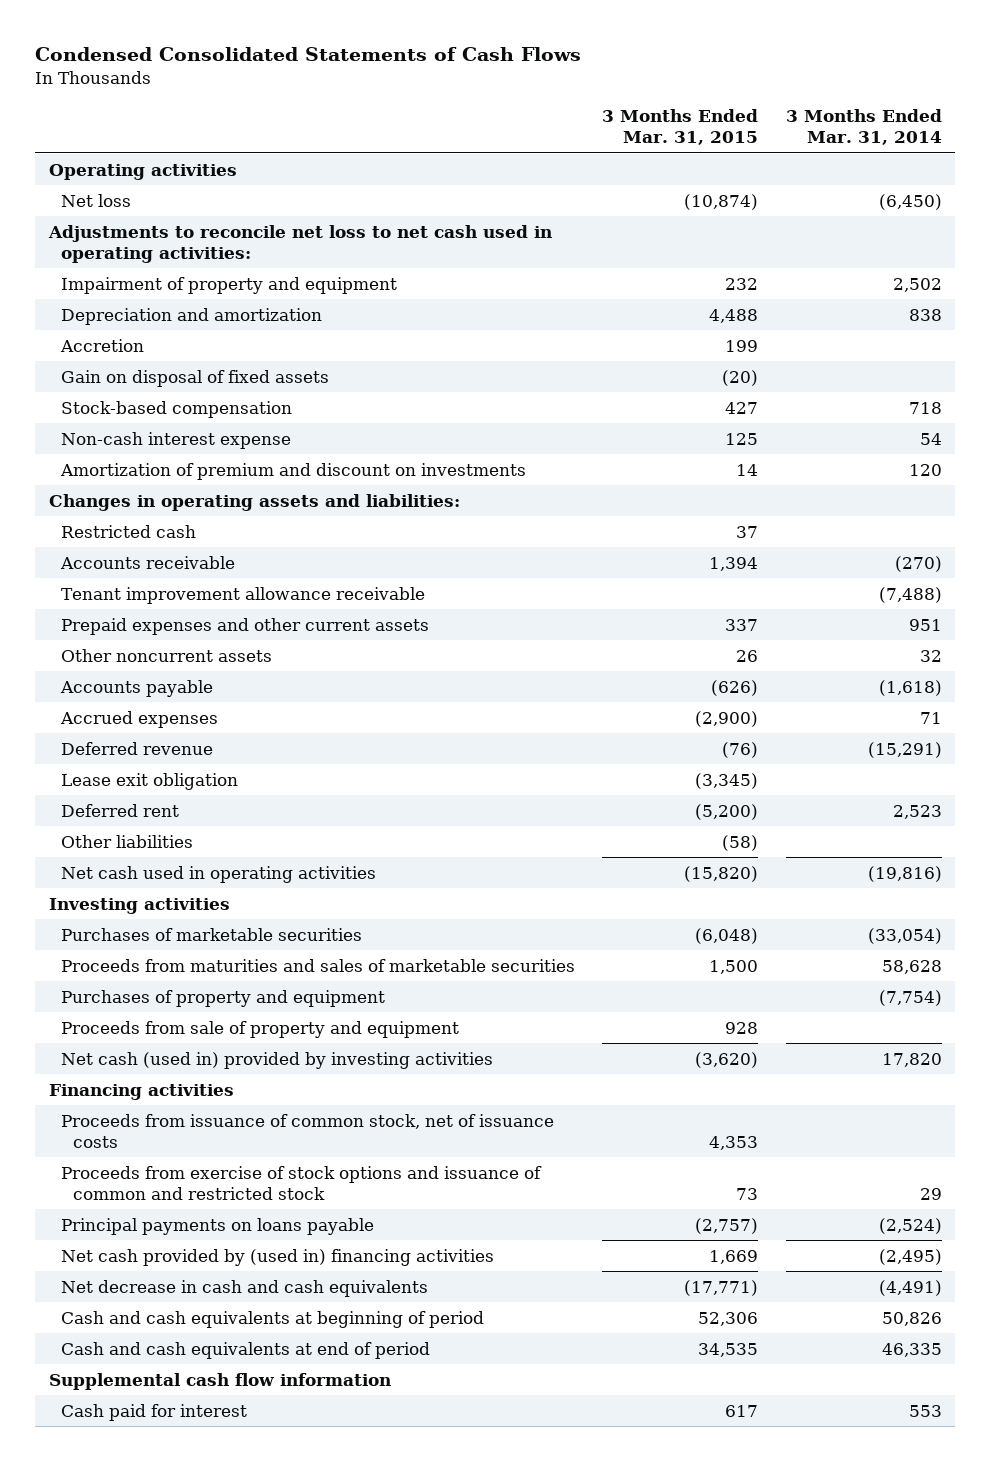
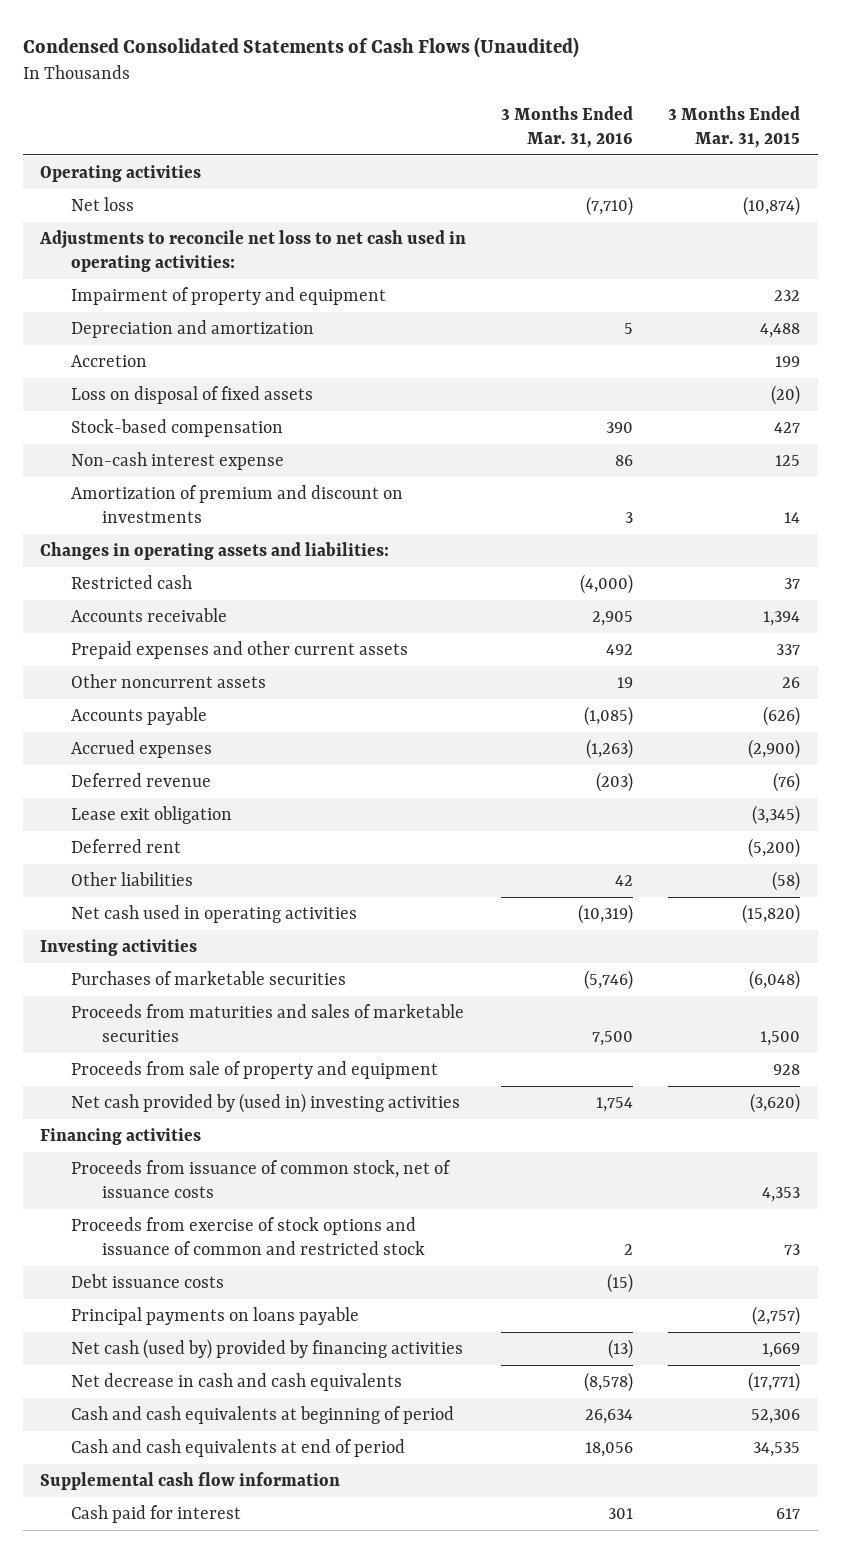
- Condensed Consolidated Statements of Cash Flows
+ Condensed Consolidated Statements of Cash Flows (Unaudited)
- | 3 Months Ended Mar. 31, 2015 | 3 Months Ended Mar. 31, 2014
+ | 3 Months Ended Mar. 31, 2016 | 3 Months Ended Mar. 31, 2015
- Gain on disposal of fixed assets | (20) |
+ Loss on disposal of fixed assets | | (20)
- Tenant improvement allowance receivable | | (7,488)
- Purchases of property and equipment | | (7,754)
- Net cash (used in) provided by investing activities | (3,620) | 17,820
+ Net cash provided by (used in) investing activities | 1,754 | (3,620)
+ Debt issuance costs | (15) |
- Net cash provided by (used in) financing activities | 1,669 | (2,495)
+ Net cash (used by) provided by financing activities | (13) | 1,669

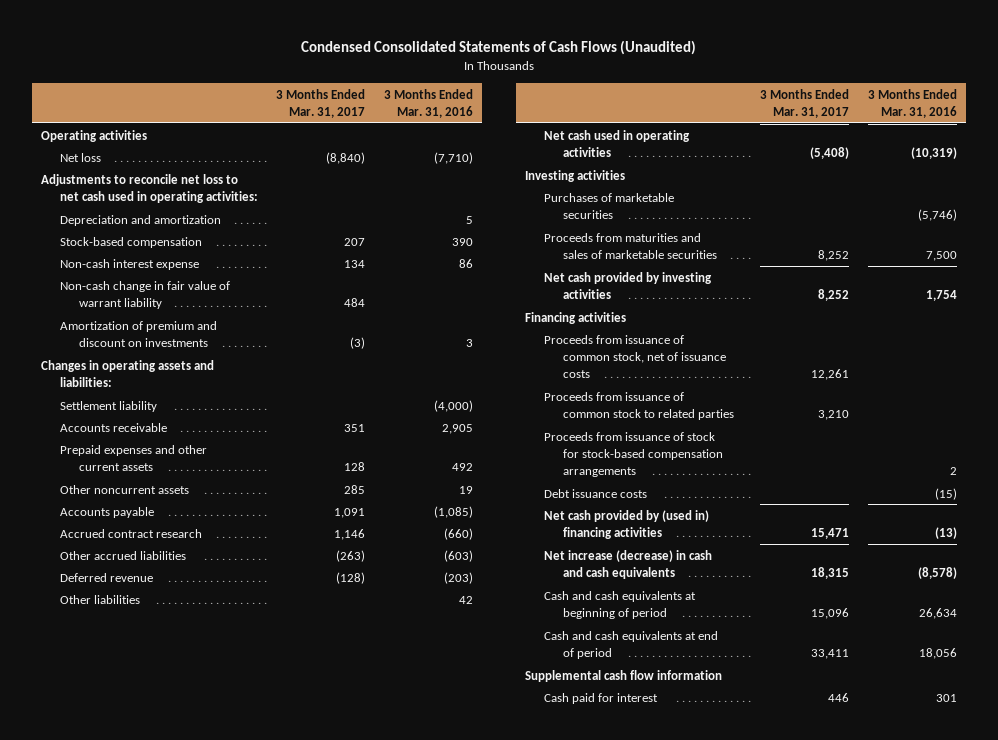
- | 3 Months Ended Mar. 31, 2016 | 3 Months Ended Mar. 31, 2015
+ | 3 Months Ended Mar. 31, 2017 | 3 Months Ended Mar. 31, 2016
- Impairment of property and equipment | | 232
- Accretion | | 199
- Loss on disposal of fixed assets | | (20)
+ Non-cash change in fair value of warrant liability | 484 |
- Restricted cash | (4,000) | 37
+ Settlement liability | | (4,000)
- Accrued expenses | (1,263) | (2,900)
+ Accrued contract research | 1,146 | (660)
+ Other accrued liabilities | (263) | (603)
- Lease exit obligation | | (3,345)
- Deferred rent | | (5,200)
- Proceeds from sale of property and equipment | | 928
- Net cash provided by (used in) investing activities | 1,754 | (3,620)
+ Net cash provided by investing activities | 8,252 | 1,754
- Proceeds from exercise of stock options and issuance of common and restricted stock | 2 | 73
+ Proceeds from issuance of common stock to related parties | 3,210 |
+ Proceeds from issuance of stock for stock-based compensation arrangements | | 2
- Principal payments on loans payable | | (2,757)
- Net cash (used by) provided by financing activities | (13) | 1,669
- Net decrease in cash and cash equivalents | (8,578) | (17,771)
+ Net cash provided by (used in) financing activities | 15,471 | (13)
+ Net increase (decrease) in cash and cash equivalents | 18,315 | (8,578)

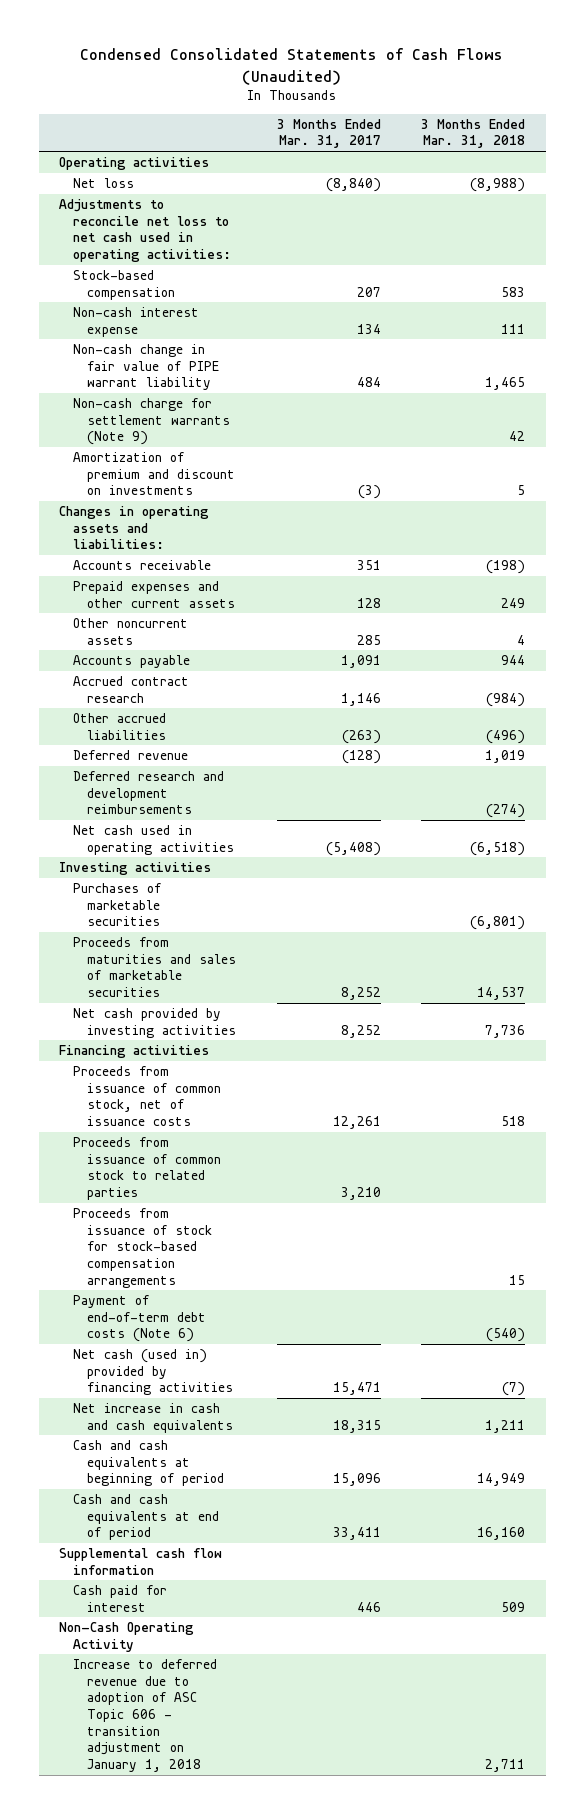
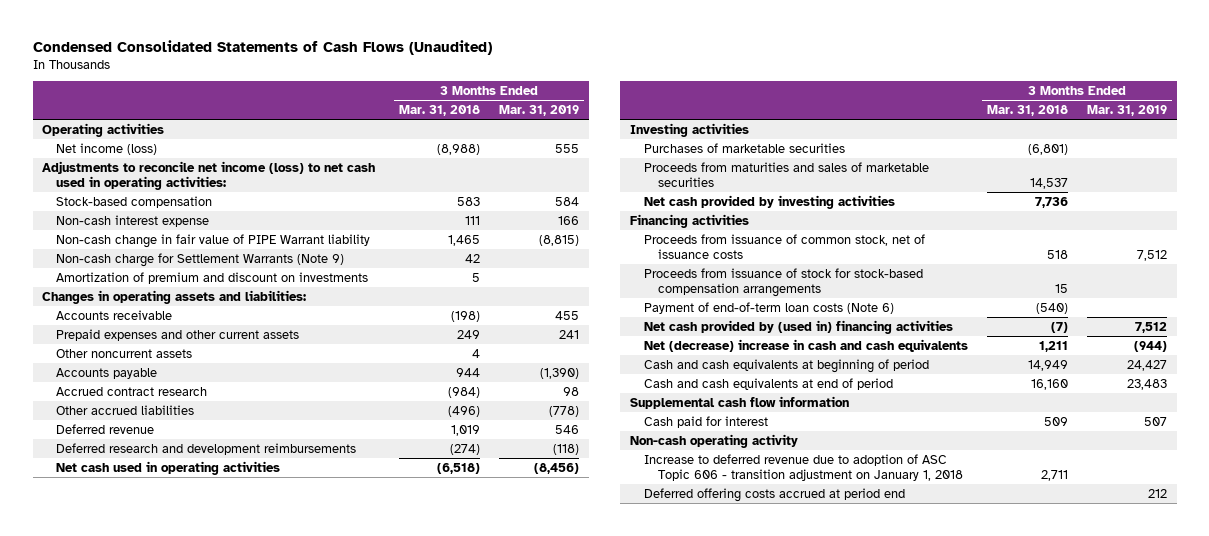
- | 3 Months Ended Mar. 31, 2017 | 3 Months Ended Mar. 31, 2018
+ | 3 Months Ended Mar. 31, 2018 | 3 Months Ended Mar. 31, 2019
- Net loss | (8,840) | (8,988)
- Adjustments to reconcile net loss to net cash used in operating activities:
+ Net income (loss) | (8,988) | 555
+ Adjustments to reconcile net income (loss) to net cash used in operating activities:
- Non-cash change in fair value of PIPE warrant liability | 484 | 1,465
- Non-cash charge for settlement warrants (Note 9) | | 42
+ Non-cash change in fair value of PIPE Warrant liability | 1,465 | (8,815)
+ Non-cash charge for Settlement Warrants (Note 9) | 42 |
- Proceeds from issuance of common stock to related parties | 3,210 |
- Payment of end-of-term debt costs (Note 6) | | (540)
- Net cash (used in) provided by financing activities | 15,471 | (7)
- Net increase in cash and cash equivalents | 18,315 | 1,211
+ Payment of end-of-term loan costs (Note 6) | (540) |
+ Net cash provided by (used in) financing activities | (7) | 7,512
+ Net (decrease) increase in cash and cash equivalents | 1,211 | (944)
- Non-Cash Operating Activity
+ Non-cash operating activity
+ Deferred offering costs accrued at period end | | 212

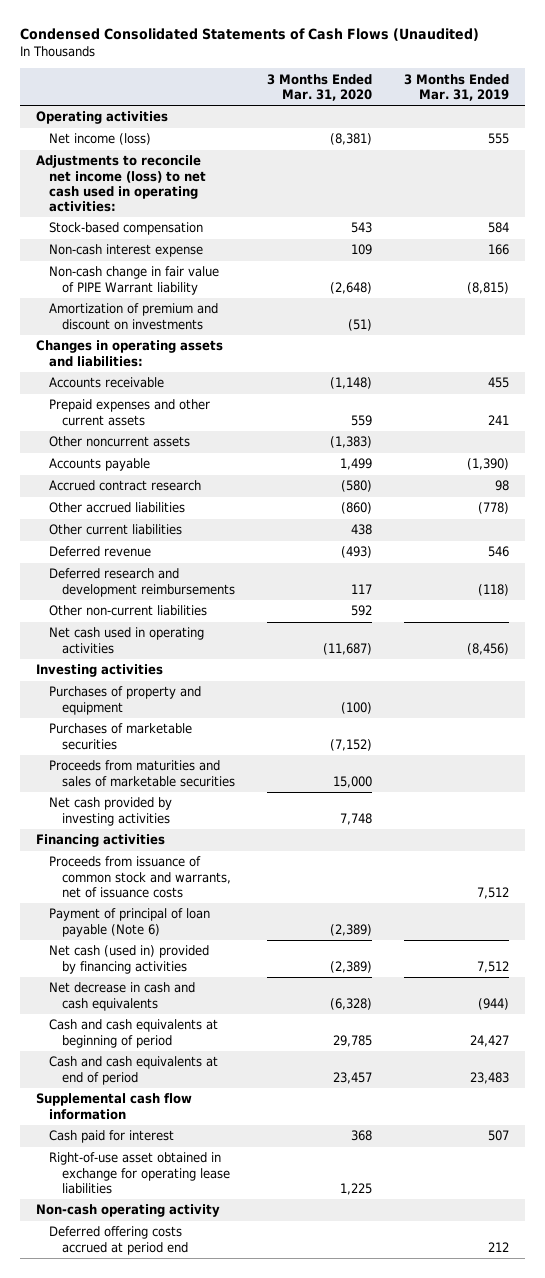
- | 3 Months Ended Mar. 31, 2018 | 3 Months Ended Mar. 31, 2019
+ | 3 Months Ended Mar. 31, 2020 | 3 Months Ended Mar. 31, 2019
- Non-cash charge for Settlement Warrants (Note 9) | 42 |
+ Other current liabilities | 438 |
+ Other non-current liabilities | 592 |
+ Purchases of property and equipment | (100) |
- Proceeds from issuance of common stock, net of issuance costs | 518 | 7,512
- Proceeds from issuance of stock for stock-based compensation arrangements | 15 |
- Payment of end-of-term loan costs (Note 6) | (540) |
- Net cash provided by (used in) financing activities | (7) | 7,512
- Net (decrease) increase in cash and cash equivalents | 1,211 | (944)
+ Proceeds from issuance of common stock and warrants, net of issuance costs | | 7,512
+ Payment of principal of loan payable (Note 6) | (2,389) |
+ Net cash (used in) provided by financing activities | (2,389) | 7,512
+ Net decrease in cash and cash equivalents | (6,328) | (944)
+ Right-of-use asset obtained in exchange for operating lease liabilities | 1,225 |
- Increase to deferred revenue due to adoption of ASC Topic 606 - transition adjustment on January 1, 2018 | 2,711 |

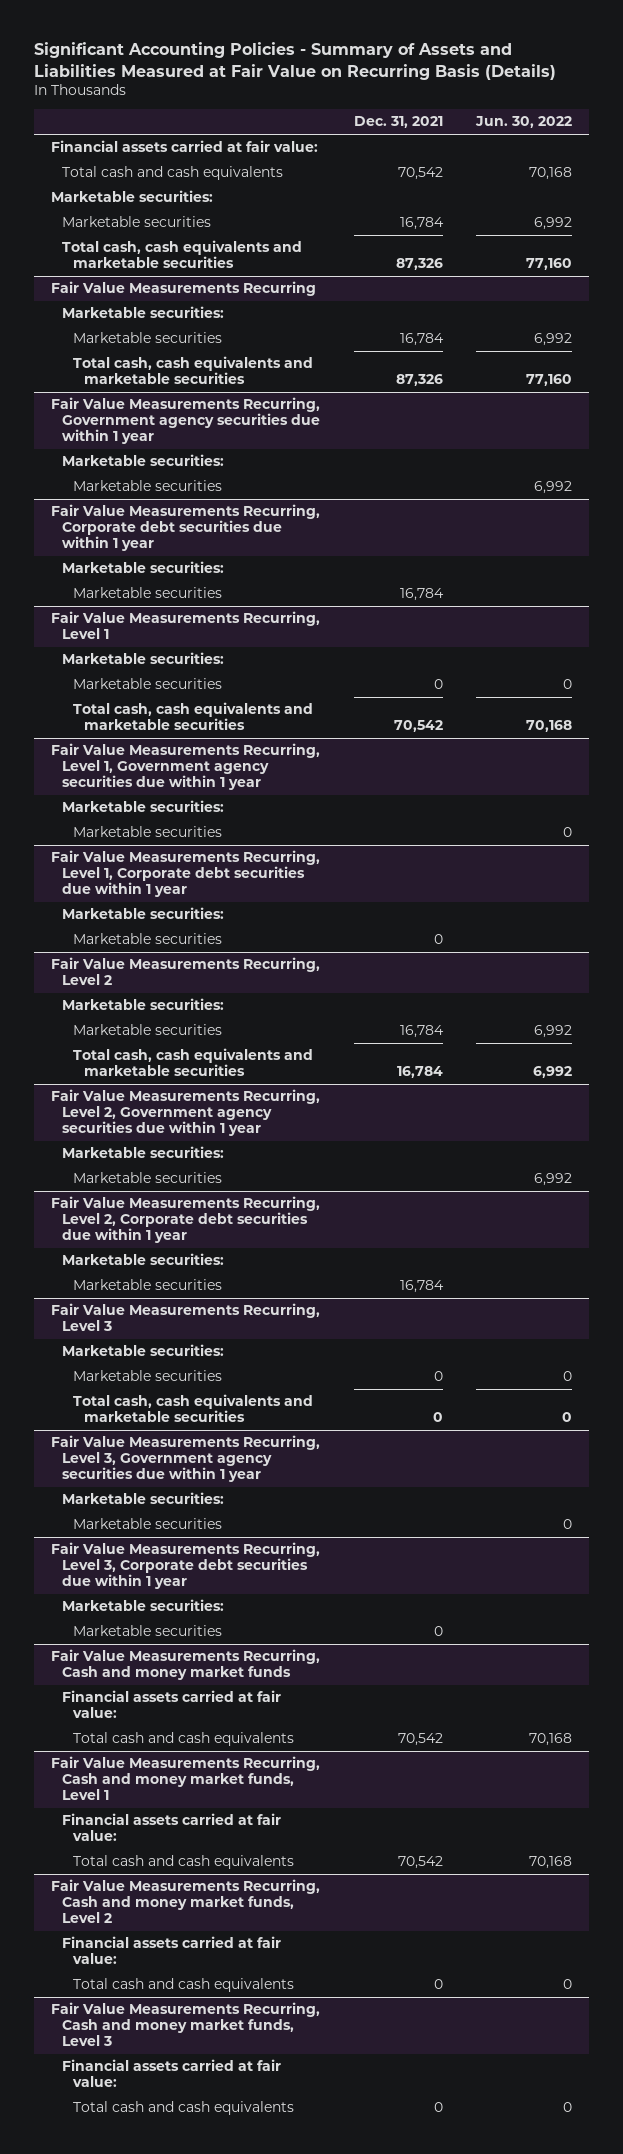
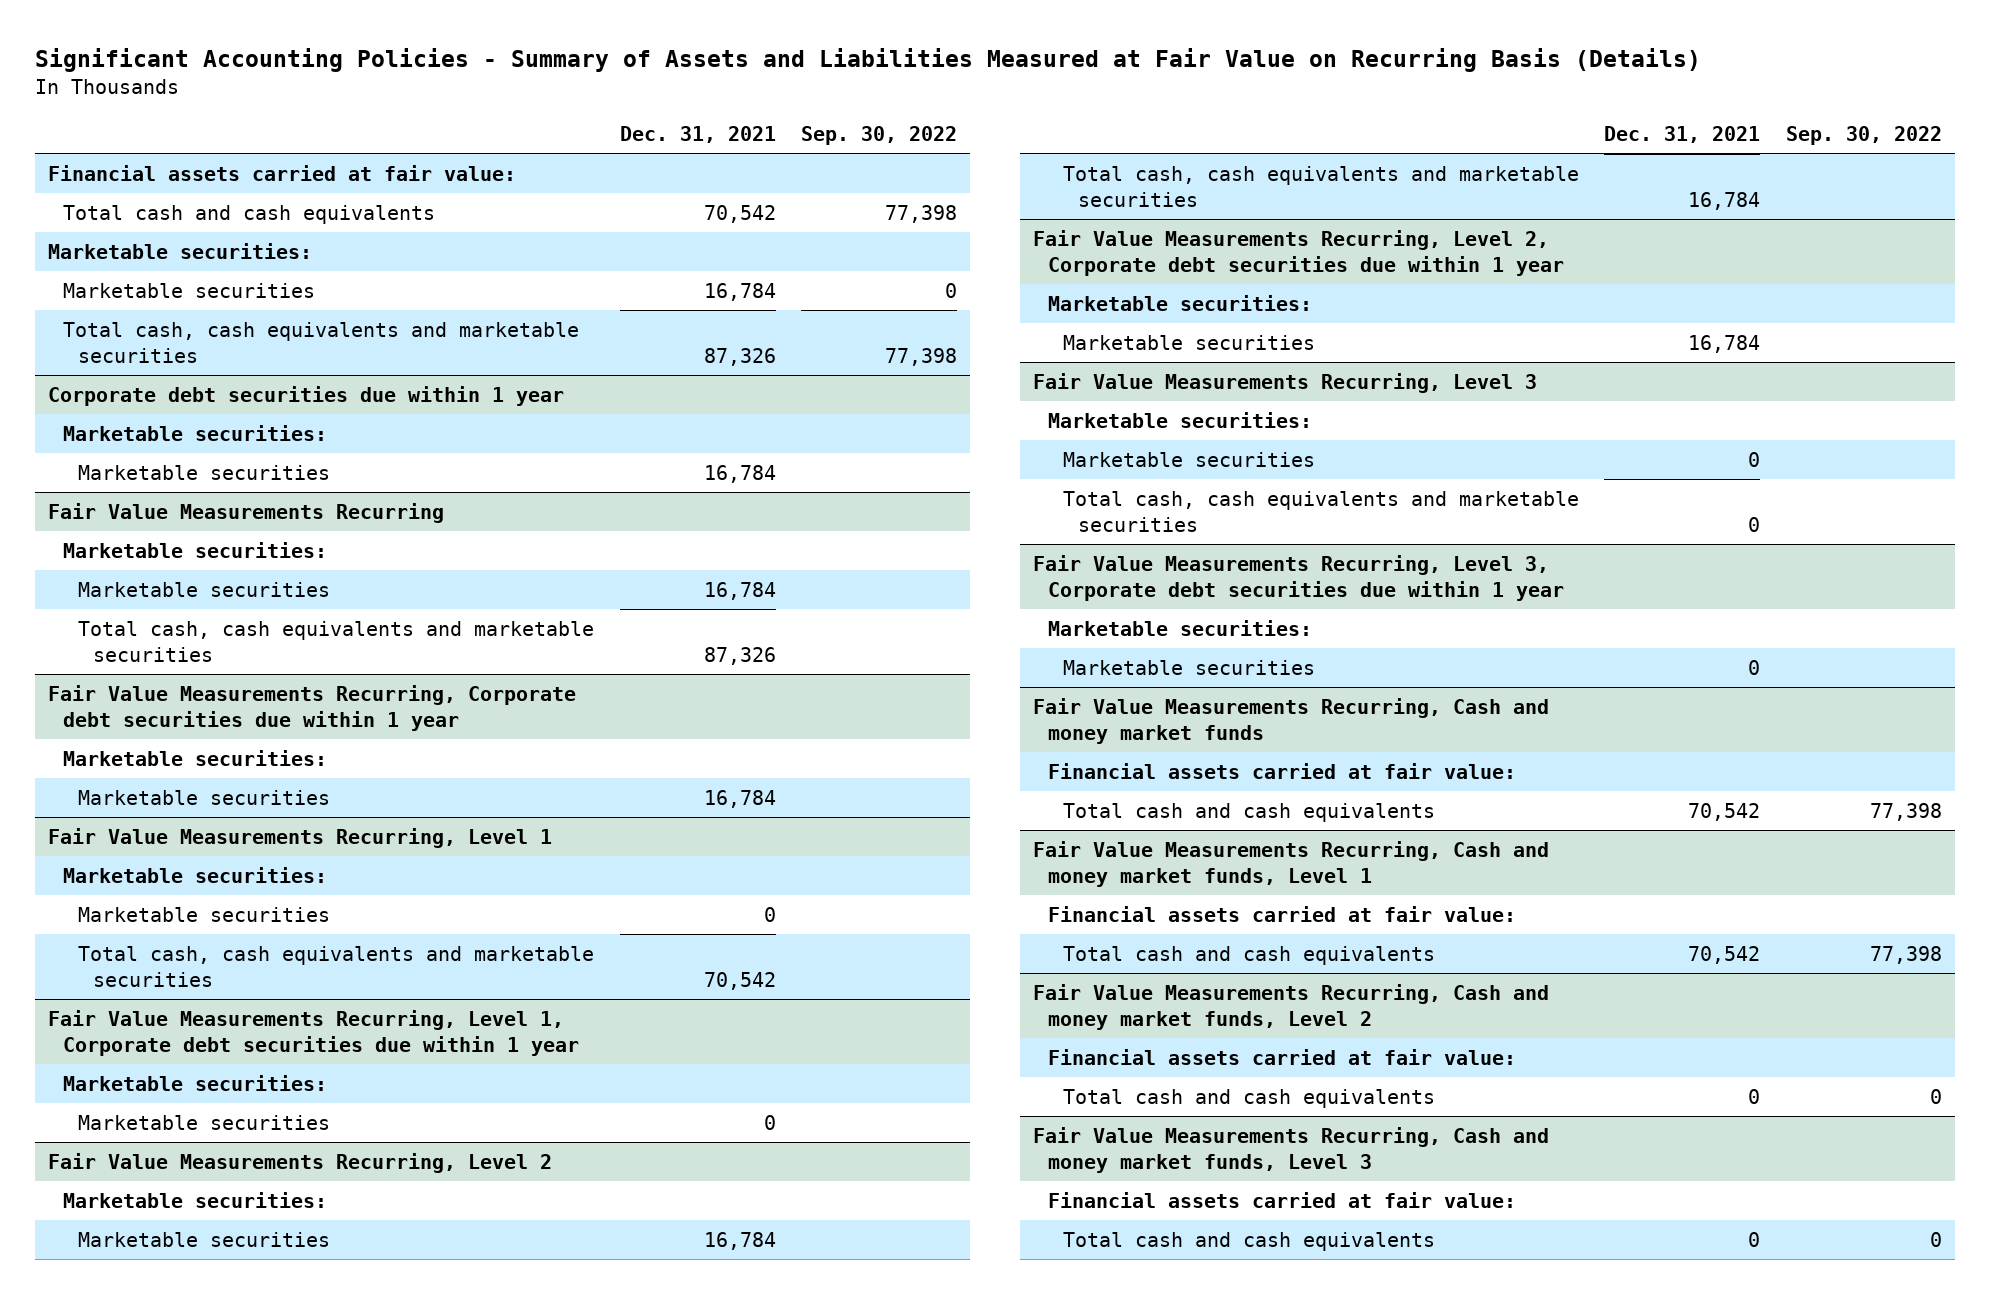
- | Dec. 31, 2021 | Jun. 30, 2022
+ | Dec. 31, 2021 | Sep. 30, 2022
+ Corporate debt securities due within 1 year
+ Marketable securities:
+ Marketable securities | 16,784 |
- Fair Value Measurements Recurring, Government agency securities due within 1 year
- Marketable securities:
- Marketable securities | | 6,992
- Fair Value Measurements Recurring, Level 1, Government agency securities due within 1 year
- Marketable securities:
- Marketable securities | | 0
- Fair Value Measurements Recurring, Level 2, Government agency securities due within 1 year
- Marketable securities:
- Marketable securities | | 6,992
- Fair Value Measurements Recurring, Level 3, Government agency securities due within 1 year
- Marketable securities:
- Marketable securities | | 0

